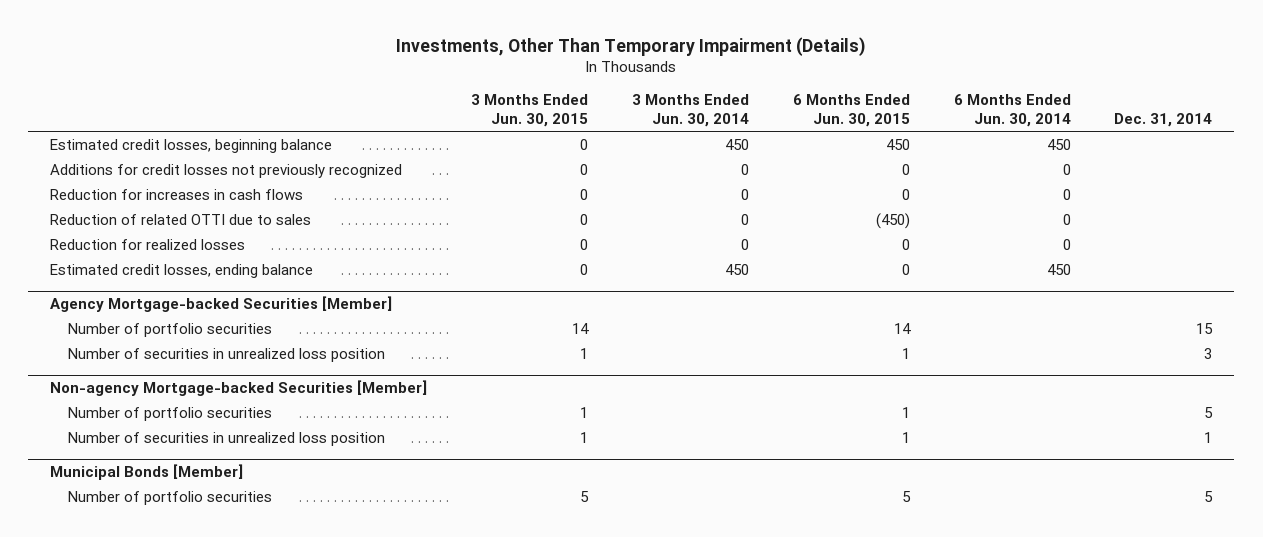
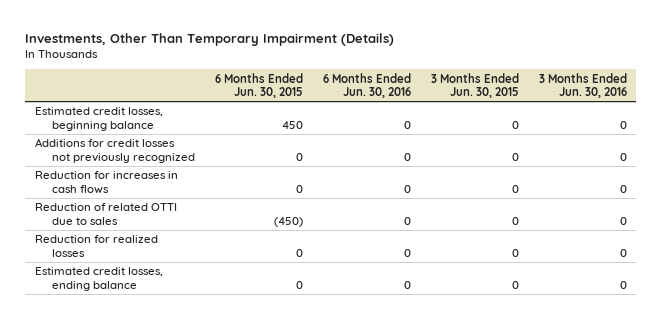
- | 3 Months Ended Jun. 30, 2015 | 3 Months Ended Jun. 30, 2014 | 6 Months Ended Jun. 30, 2015 | 6 Months Ended Jun. 30, 2014 | Dec. 31, 2014
+ | 6 Months Ended Jun. 30, 2015 | 6 Months Ended Jun. 30, 2016 | 3 Months Ended Jun. 30, 2015 | 3 Months Ended Jun. 30, 2016
- Agency Mortgage-backed Securities [Member]
- Number of portfolio securities | 14 | | 14 | | 15
- Number of securities in unrealized loss position | 1 | | 1 | | 3
- Non-agency Mortgage-backed Securities [Member]
- Number of portfolio securities | 1 | | 1 | | 5
- Number of securities in unrealized loss position | 1 | | 1 | | 1
- Municipal Bonds [Member]
- Number of portfolio securities | 5 | | 5 | | 5

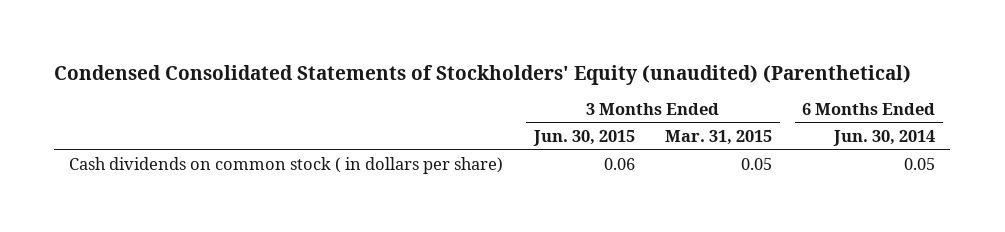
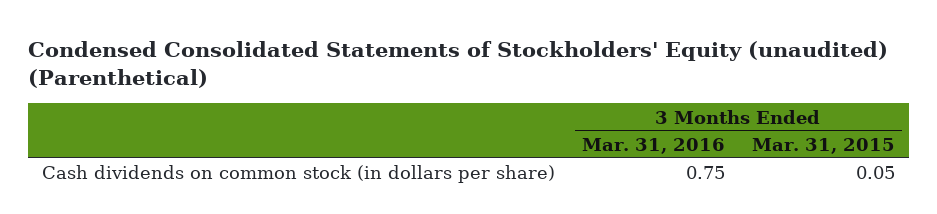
- | 3 Months Ended Jun. 30, 2015 | 3 Months Ended Mar. 31, 2015 | 6 Months Ended Jun. 30, 2014
+ | 3 Months Ended Mar. 31, 2016 | 3 Months Ended Mar. 31, 2015
- Cash dividends on common stock ( in dollars per share) | 0.06 | 0.05 | 0.05
+ Cash dividends on common stock (in dollars per share) | 0.75 | 0.05

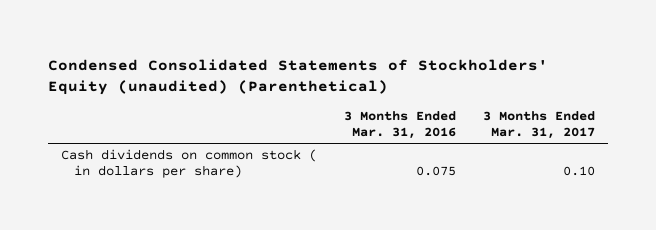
- | 3 Months Ended Mar. 31, 2016 | 3 Months Ended Mar. 31, 2015
+ | 3 Months Ended Mar. 31, 2016 | 3 Months Ended Mar. 31, 2017
- Cash dividends on common stock (in dollars per share) | 0.75 | 0.05
+ Cash dividends on common stock ( in dollars per share) | 0.075 | 0.10

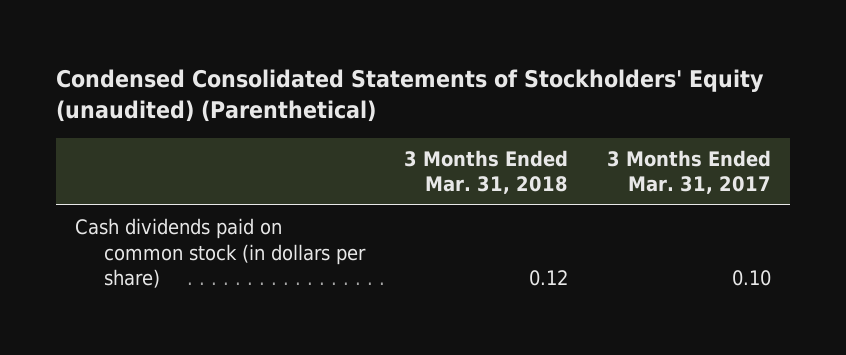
- | 3 Months Ended Mar. 31, 2016 | 3 Months Ended Mar. 31, 2017
+ | 3 Months Ended Mar. 31, 2018 | 3 Months Ended Mar. 31, 2017
- Cash dividends on common stock ( in dollars per share) | 0.075 | 0.10
+ Cash dividends paid on common stock (in dollars per share) | 0.12 | 0.10

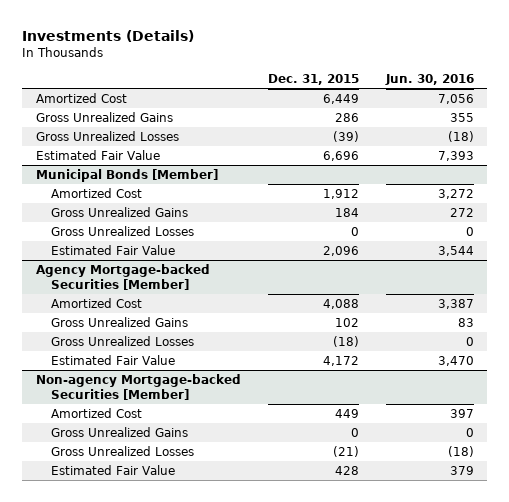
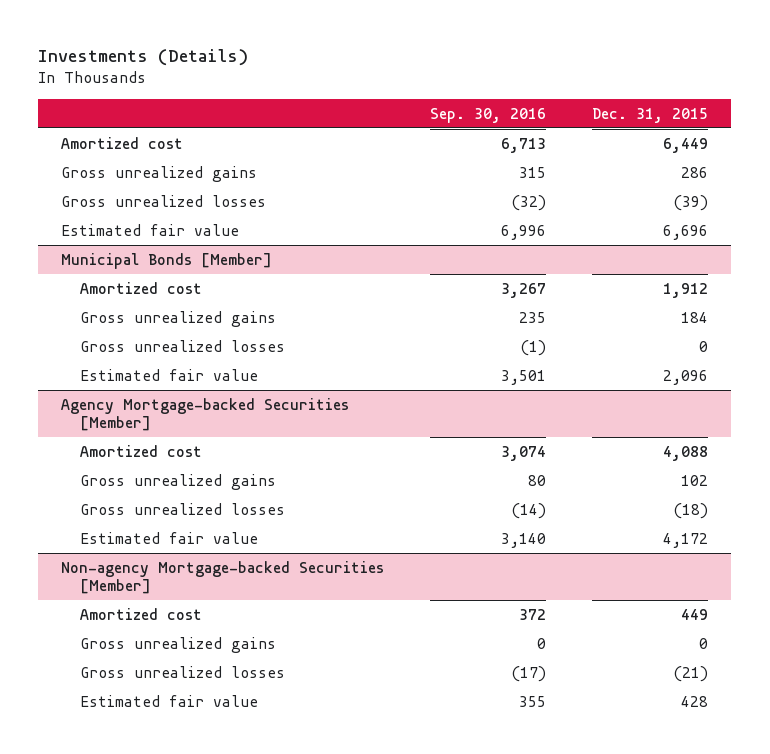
- | Dec. 31, 2015 | Jun. 30, 2016
+ | Sep. 30, 2016 | Dec. 31, 2015
- Amortized Cost | 6,449 | 7,056
- Gross Unrealized Gains | 286 | 355
- Gross Unrealized Losses | (39) | (18)
- Estimated Fair Value | 6,696 | 7,393
+ Amortized cost | 6,713 | 6,449
+ Gross unrealized gains | 315 | 286
+ Gross unrealized losses | (32) | (39)
+ Estimated fair value | 6,996 | 6,696
@ Municipal Bonds [Member]
- Amortized Cost | 1,912 | 3,272
- Gross Unrealized Gains | 184 | 272
- Gross Unrealized Losses | 0 | 0
- Estimated Fair Value | 2,096 | 3,544
+ Amortized cost | 3,267 | 1,912
+ Gross unrealized gains | 235 | 184
+ Gross unrealized losses | (1) | 0
+ Estimated fair value | 3,501 | 2,096
@ Agency Mortgage-backed Securities [Member]
- Amortized Cost | 4,088 | 3,387
- Gross Unrealized Gains | 102 | 83
- Gross Unrealized Losses | (18) | 0
- Estimated Fair Value | 4,172 | 3,470
+ Amortized cost | 3,074 | 4,088
+ Gross unrealized gains | 80 | 102
+ Gross unrealized losses | (14) | (18)
+ Estimated fair value | 3,140 | 4,172
@ Non-agency Mortgage-backed Securities [Member]
- Amortized Cost | 449 | 397
- Gross Unrealized Gains | 0 | 0
- Gross Unrealized Losses | (21) | (18)
- Estimated Fair Value | 428 | 379
+ Amortized cost | 372 | 449
+ Gross unrealized gains | 0 | 0
+ Gross unrealized losses | (17) | (21)
+ Estimated fair value | 355 | 428

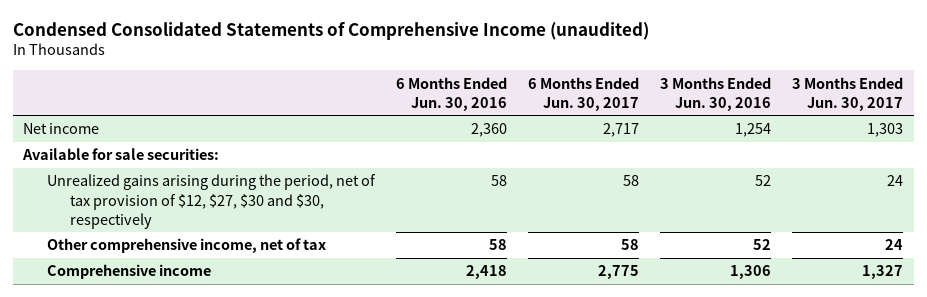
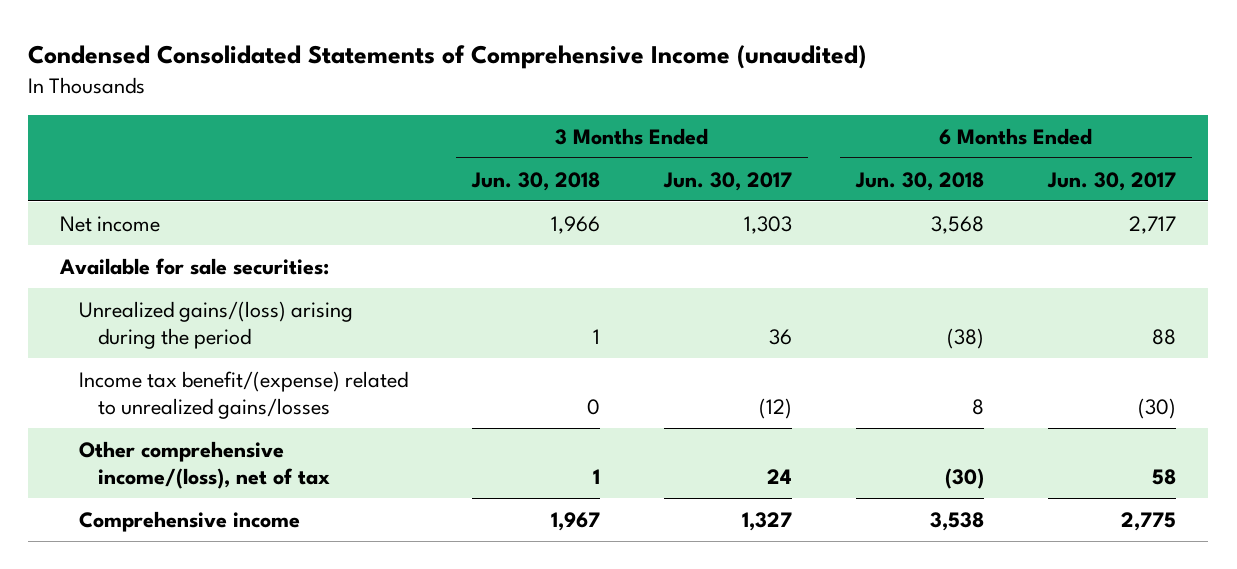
- | 6 Months Ended Jun. 30, 2016 | 6 Months Ended Jun. 30, 2017 | 3 Months Ended Jun. 30, 2016 | 3 Months Ended Jun. 30, 2017
+ | 3 Months Ended Jun. 30, 2018 | 3 Months Ended Jun. 30, 2017 | 6 Months Ended Jun. 30, 2018 | 6 Months Ended Jun. 30, 2017
- Unrealized gains arising during the period, net of tax provision of $12, $27, $30 and $30, respectively | 58 | 58 | 52 | 24
- Other comprehensive income, net of tax | 58 | 58 | 52 | 24
+ Unrealized gains/(loss) arising during the period | 1 | 36 | (38) | 88
+ Income tax benefit/(expense) related to unrealized gains/losses | 0 | (12) | 8 | (30)
+ Other comprehensive income/(loss), net of tax | 1 | 24 | (30) | 58

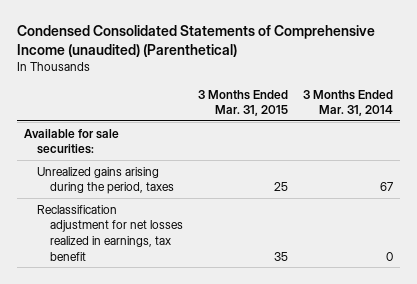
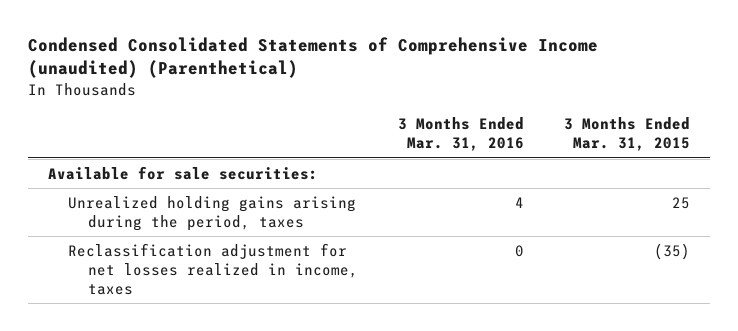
- | 3 Months Ended Mar. 31, 2015 | 3 Months Ended Mar. 31, 2014
+ | 3 Months Ended Mar. 31, 2016 | 3 Months Ended Mar. 31, 2015
- Unrealized gains arising during the period, taxes | 25 | 67
- Reclassification adjustment for net losses realized in earnings, tax benefit | 35 | 0
+ Unrealized holding gains arising during the period, taxes | 4 | 25
+ Reclassification adjustment for net losses realized in income, taxes | 0 | (35)

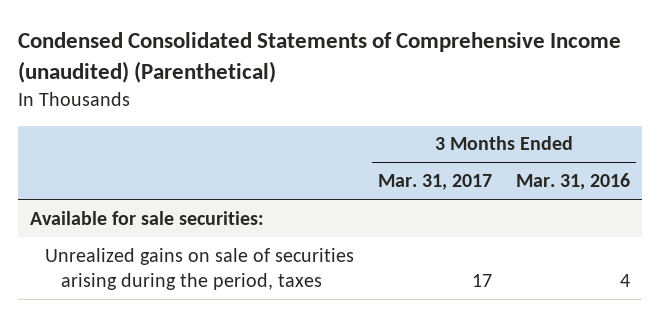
- | 3 Months Ended Mar. 31, 2016 | 3 Months Ended Mar. 31, 2015
+ | 3 Months Ended Mar. 31, 2017 | 3 Months Ended Mar. 31, 2016
- Unrealized holding gains arising during the period, taxes | 4 | 25
- Reclassification adjustment for net losses realized in income, taxes | 0 | (35)
+ Unrealized gains on sale of securities arising during the period, taxes | 17 | 4

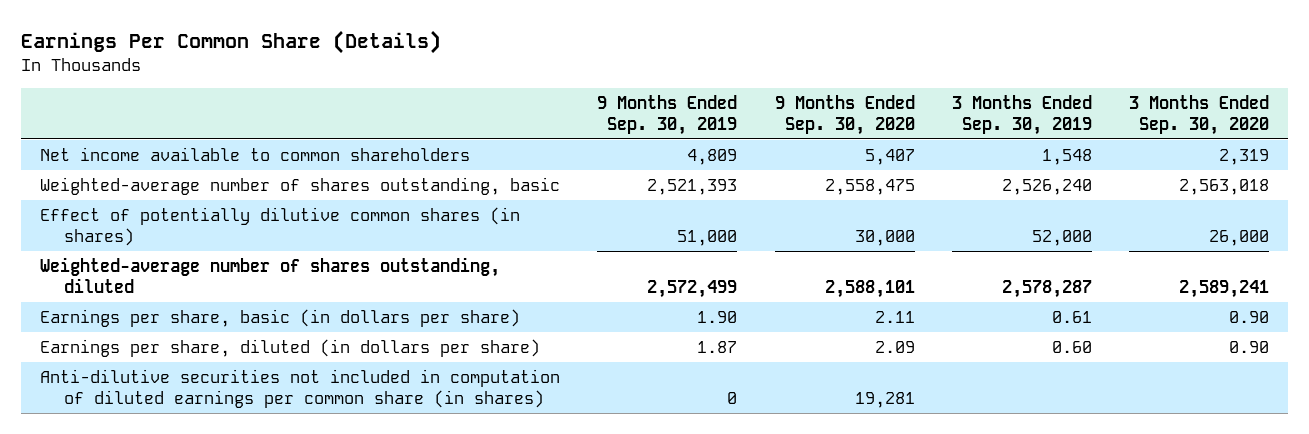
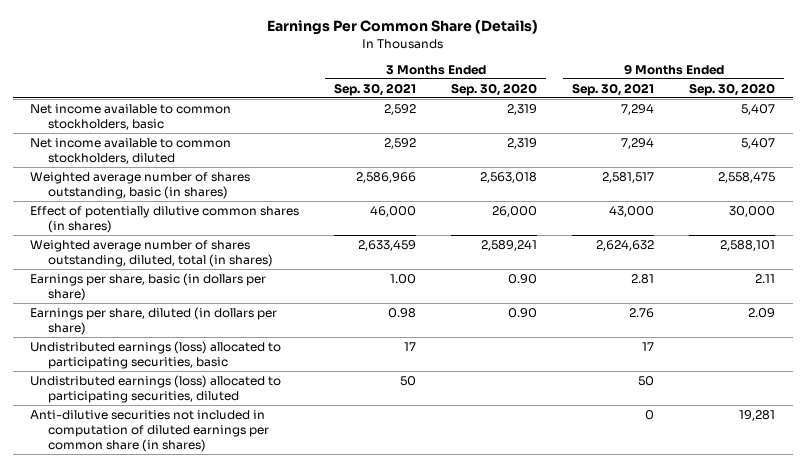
- | 9 Months Ended Sep. 30, 2019 | 9 Months Ended Sep. 30, 2020 | 3 Months Ended Sep. 30, 2019 | 3 Months Ended Sep. 30, 2020
+ | 3 Months Ended Sep. 30, 2021 | 3 Months Ended Sep. 30, 2020 | 9 Months Ended Sep. 30, 2021 | 9 Months Ended Sep. 30, 2020
- Net income available to common shareholders | 4,809 | 5,407 | 1,548 | 2,319
- Weighted-average number of shares outstanding, basic | 2,521,393 | 2,558,475 | 2,526,240 | 2,563,018
+ Net income available to common stockholders, basic | 2,592 | 2,319 | 7,294 | 5,407
+ Net income available to common stockholders, diluted | 2,592 | 2,319 | 7,294 | 5,407
+ Weighted average number of shares outstanding, basic (in shares) | 2,586,966 | 2,563,018 | 2,581,517 | 2,558,475
- Weighted-average number of shares outstanding, diluted | 2,572,499 | 2,588,101 | 2,578,287 | 2,589,241
+ Weighted average number of shares outstanding, diluted, total (in shares) | 2,633,459 | 2,589,241 | 2,624,632 | 2,588,101
+ Undistributed earnings (loss) allocated to participating securities, basic | 17 | | 17 |
+ Undistributed earnings (loss) allocated to participating securities, diluted | 50 | | 50 |

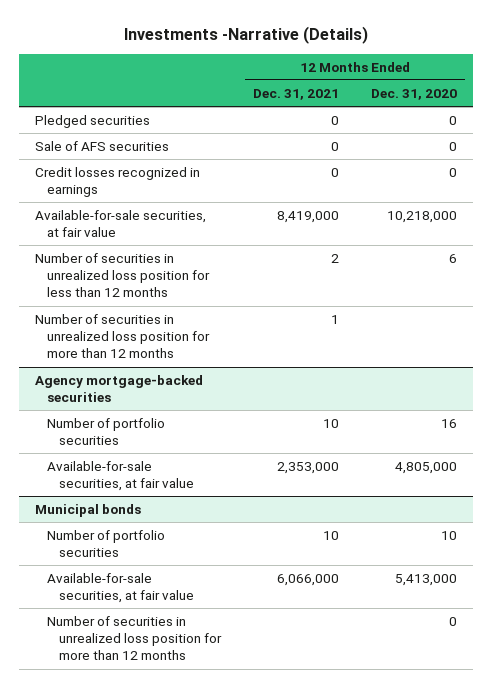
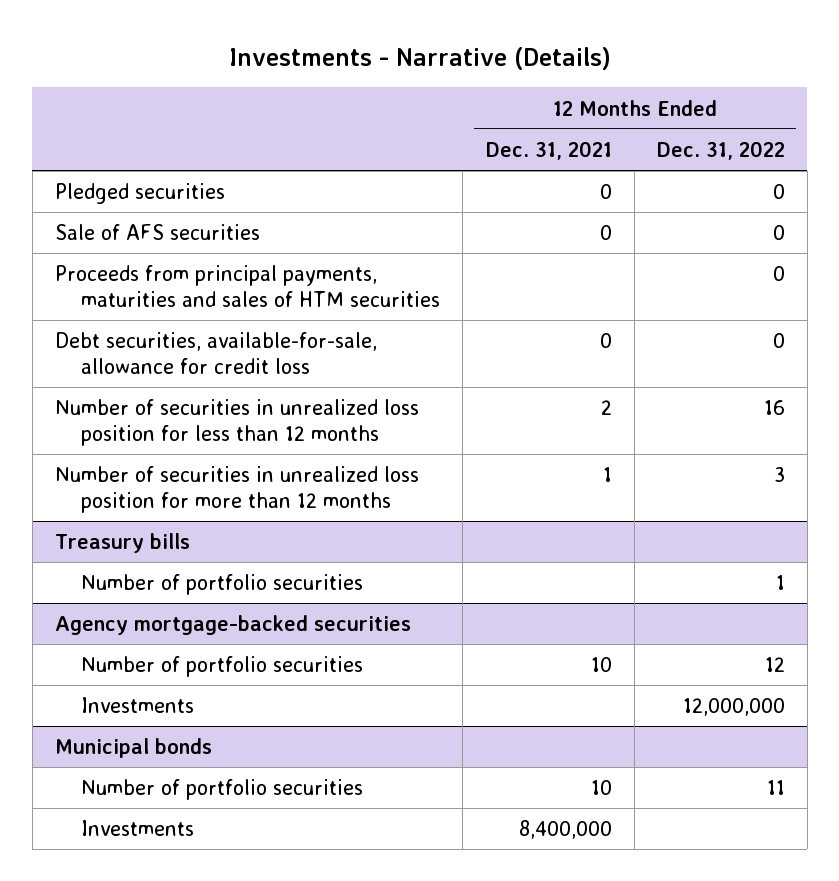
- Investments -Narrative (Details)
+ Investments - Narrative (Details)
- | 12 Months Ended Dec. 31, 2021 | 12 Months Ended Dec. 31, 2020
+ | 12 Months Ended Dec. 31, 2021 | 12 Months Ended Dec. 31, 2022
- Credit losses recognized in earnings | 0 | 0
- Available-for-sale securities, at fair value | 8,419,000 | 10,218,000
+ Proceeds from principal payments, maturities and sales of HTM securities | | 0
+ Debt securities, available-for-sale, allowance for credit loss | 0 | 0
+ Treasury bills
+ Number of portfolio securities | | 1
@ Agency mortgage-backed securities
- Available-for-sale securities, at fair value | 2,353,000 | 4,805,000
+ Investments | | 12,000,000
@ Municipal bonds
- Available-for-sale securities, at fair value | 6,066,000 | 5,413,000
- Number of securities in unrealized loss position for more than 12 months | | 0
+ Investments | 8,400,000 |

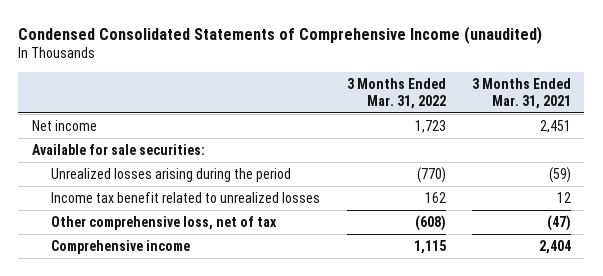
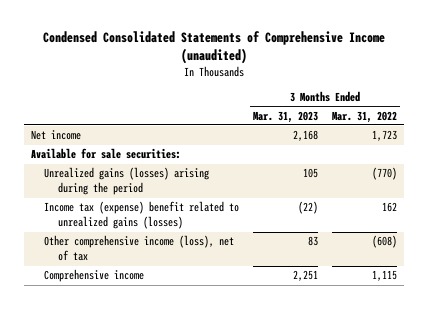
- | 3 Months Ended Mar. 31, 2022 | 3 Months Ended Mar. 31, 2021
+ | 3 Months Ended Mar. 31, 2023 | 3 Months Ended Mar. 31, 2022
- Unrealized losses arising during the period | (770) | (59)
- Income tax benefit related to unrealized losses | 162 | 12
- Other comprehensive loss, net of tax | (608) | (47)
+ Unrealized gains (losses) arising during the period | 105 | (770)
+ Income tax (expense) benefit related to unrealized gains (losses) | (22) | 162
+ Other comprehensive income (loss), net of tax | 83 | (608)

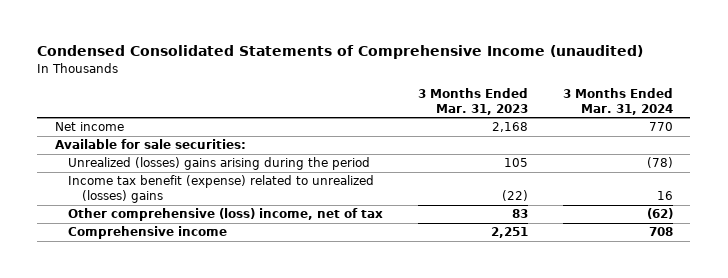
- | 3 Months Ended Mar. 31, 2023 | 3 Months Ended Mar. 31, 2022
+ | 3 Months Ended Mar. 31, 2023 | 3 Months Ended Mar. 31, 2024
- Unrealized gains (losses) arising during the period | 105 | (770)
- Income tax (expense) benefit related to unrealized gains (losses) | (22) | 162
- Other comprehensive income (loss), net of tax | 83 | (608)
+ Unrealized (losses) gains arising during the period | 105 | (78)
+ Income tax benefit (expense) related to unrealized (losses) gains | (22) | 16
+ Other comprehensive (loss) income, net of tax | 83 | (62)

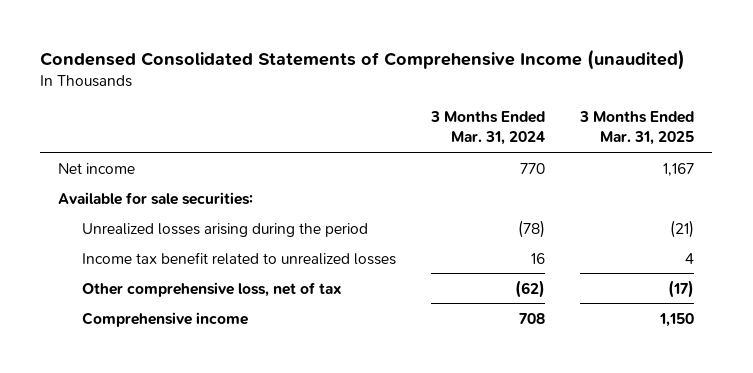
- | 3 Months Ended Mar. 31, 2023 | 3 Months Ended Mar. 31, 2024
+ | 3 Months Ended Mar. 31, 2024 | 3 Months Ended Mar. 31, 2025
- Unrealized (losses) gains arising during the period | 105 | (78)
- Income tax benefit (expense) related to unrealized (losses) gains | (22) | 16
- Other comprehensive (loss) income, net of tax | 83 | (62)
+ Unrealized losses arising during the period | (78) | (21)
+ Income tax benefit related to unrealized losses | 16 | 4
+ Other comprehensive loss, net of tax | (62) | (17)

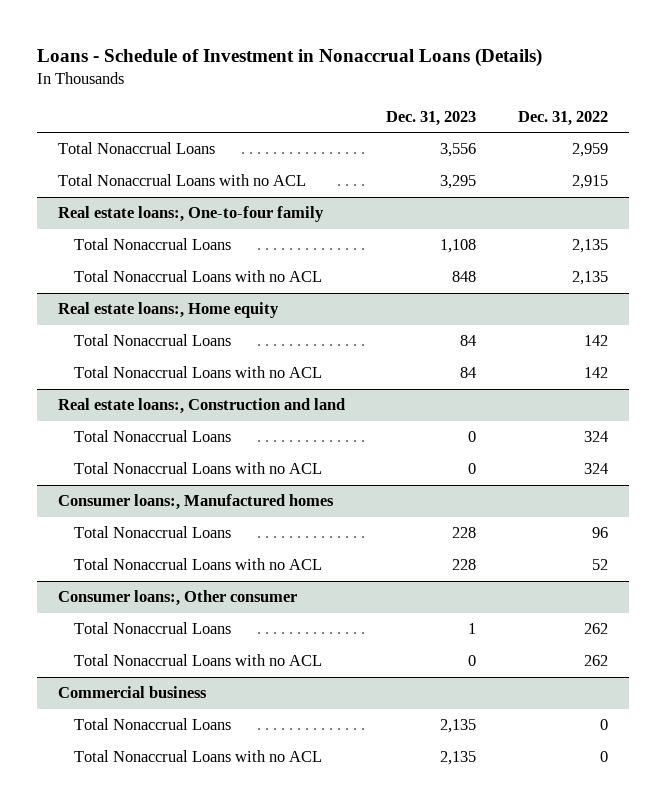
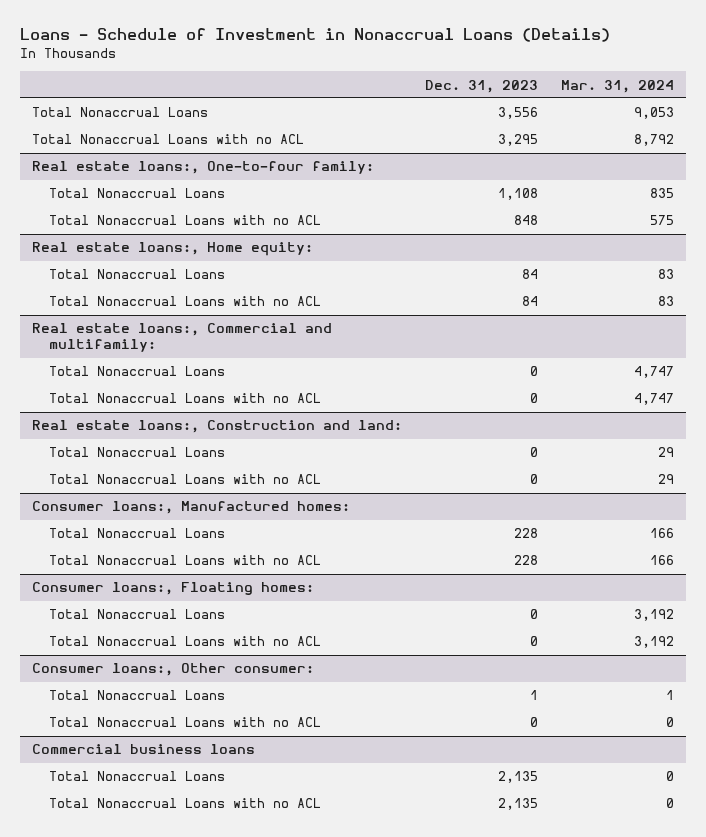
- | Dec. 31, 2023 | Dec. 31, 2022
+ | Dec. 31, 2023 | Mar. 31, 2024
- Real estate loans:, One-to-four family
+ Real estate loans:, One-to-four family:
- Real estate loans:, Home equity
+ Real estate loans:, Home equity:
- Real estate loans:, Construction and land
+ Real estate loans:, Commercial and multifamily:
- Consumer loans:, Manufactured homes
+ Real estate loans:, Construction and land:
+ Total Nonaccrual Loans | 0 | 29
+ Total Nonaccrual Loans with no ACL | 0 | 29
+ Consumer loans:, Manufactured homes:
- Consumer loans:, Other consumer
+ Consumer loans:, Floating homes:
+ Total Nonaccrual Loans | 0 | 3,192
+ Total Nonaccrual Loans with no ACL | 0 | 3,192
+ Consumer loans:, Other consumer:
- Commercial business
+ Commercial business loans

